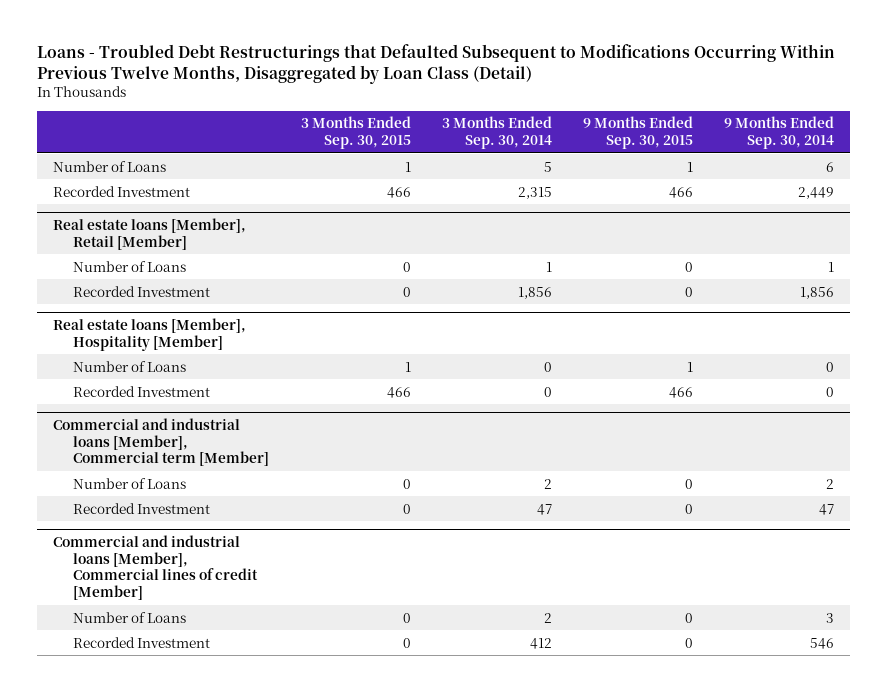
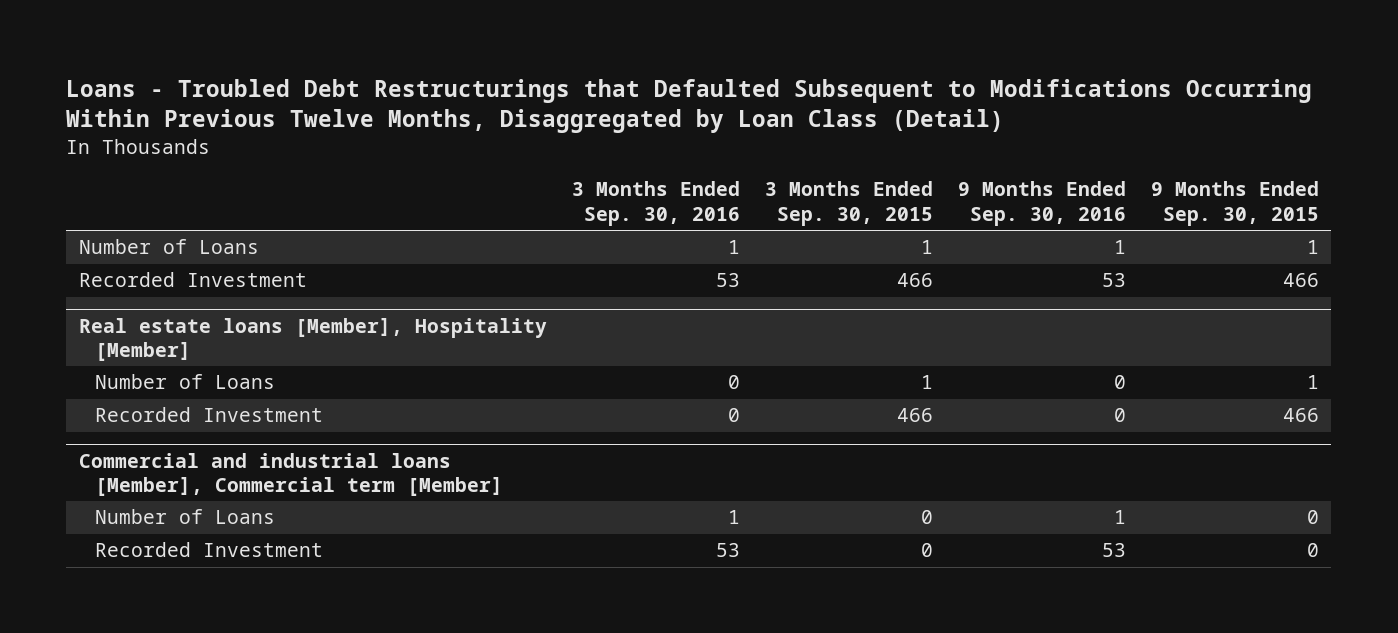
- | 3 Months Ended Sep. 30, 2015 | 3 Months Ended Sep. 30, 2014 | 9 Months Ended Sep. 30, 2015 | 9 Months Ended Sep. 30, 2014
+ | 3 Months Ended Sep. 30, 2016 | 3 Months Ended Sep. 30, 2015 | 9 Months Ended Sep. 30, 2016 | 9 Months Ended Sep. 30, 2015
- Real estate loans [Member], Retail [Member]
- Number of Loans | 0 | 1 | 0 | 1
- Recorded Investment | 0 | 1,856 | 0 | 1,856
- Commercial and industrial loans [Member], Commercial lines of credit [Member]
- Number of Loans | 0 | 2 | 0 | 3
- Recorded Investment | 0 | 412 | 0 | 546

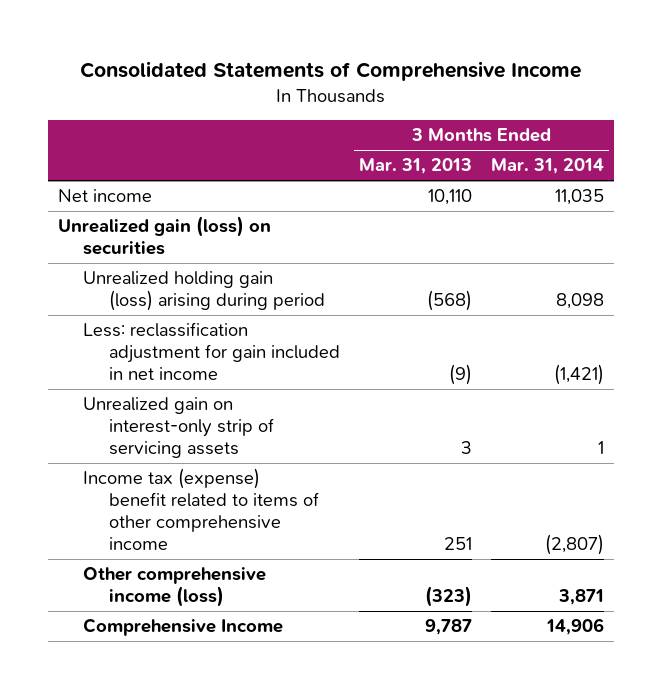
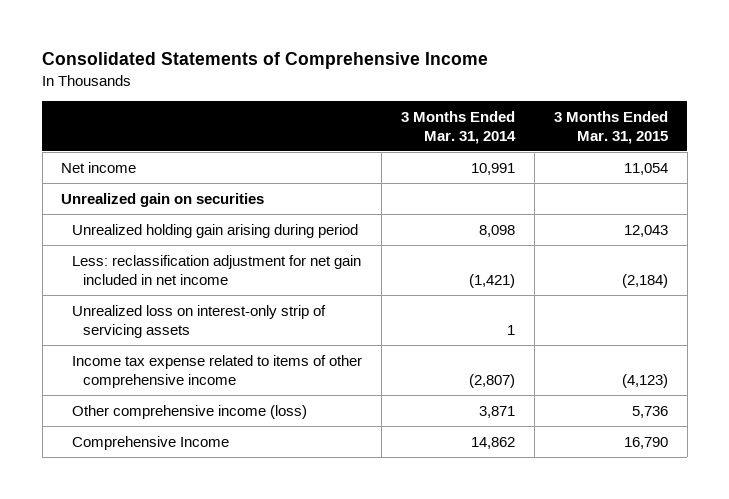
- | 3 Months Ended Mar. 31, 2013 | 3 Months Ended Mar. 31, 2014
+ | 3 Months Ended Mar. 31, 2014 | 3 Months Ended Mar. 31, 2015
- Net income | 10,110 | 11,035
- Unrealized gain (loss) on securities
- Unrealized holding gain (loss) arising during period | (568) | 8,098
- Less: reclassification adjustment for gain included in net income | (9) | (1,421)
- Unrealized gain on interest-only strip of servicing assets | 3 | 1
- Income tax (expense) benefit related to items of other comprehensive income | 251 | (2,807)
+ Net income | 10,991 | 11,054
+ Unrealized gain on securities
+ Unrealized holding gain arising during period | 8,098 | 12,043
+ Less: reclassification adjustment for net gain included in net income | (1,421) | (2,184)
+ Unrealized loss on interest-only strip of servicing assets | 1 |
+ Income tax expense related to items of other comprehensive income | (2,807) | (4,123)
- Comprehensive Income | 9,787 | 14,906
+ Comprehensive Income | 14,862 | 16,790

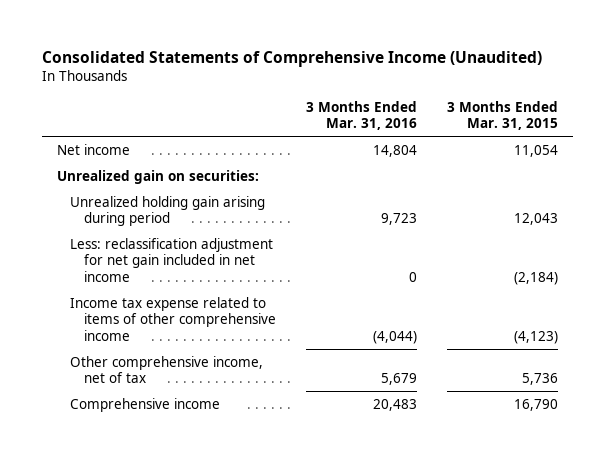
- Consolidated Statements of Comprehensive Income
+ Consolidated Statements of Comprehensive Income (Unaudited)
- | 3 Months Ended Mar. 31, 2014 | 3 Months Ended Mar. 31, 2015
+ | 3 Months Ended Mar. 31, 2016 | 3 Months Ended Mar. 31, 2015
- Unrealized gain on securities
+ Unrealized gain on securities:
- Unrealized loss on interest-only strip of servicing assets | 1 |
- Other comprehensive income (loss) | 3,871 | 5,736
- Comprehensive Income | 14,862 | 16,790
+ Other comprehensive income, net of tax | 5,679 | 5,736
+ Comprehensive income | 20,483 | 16,790

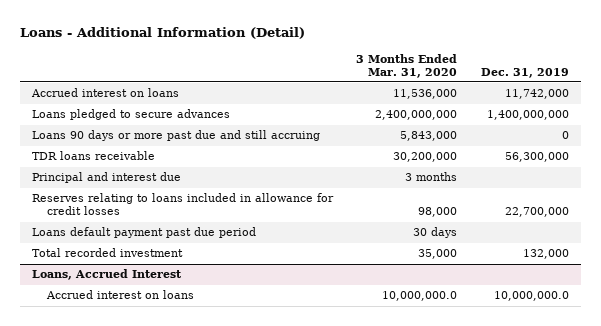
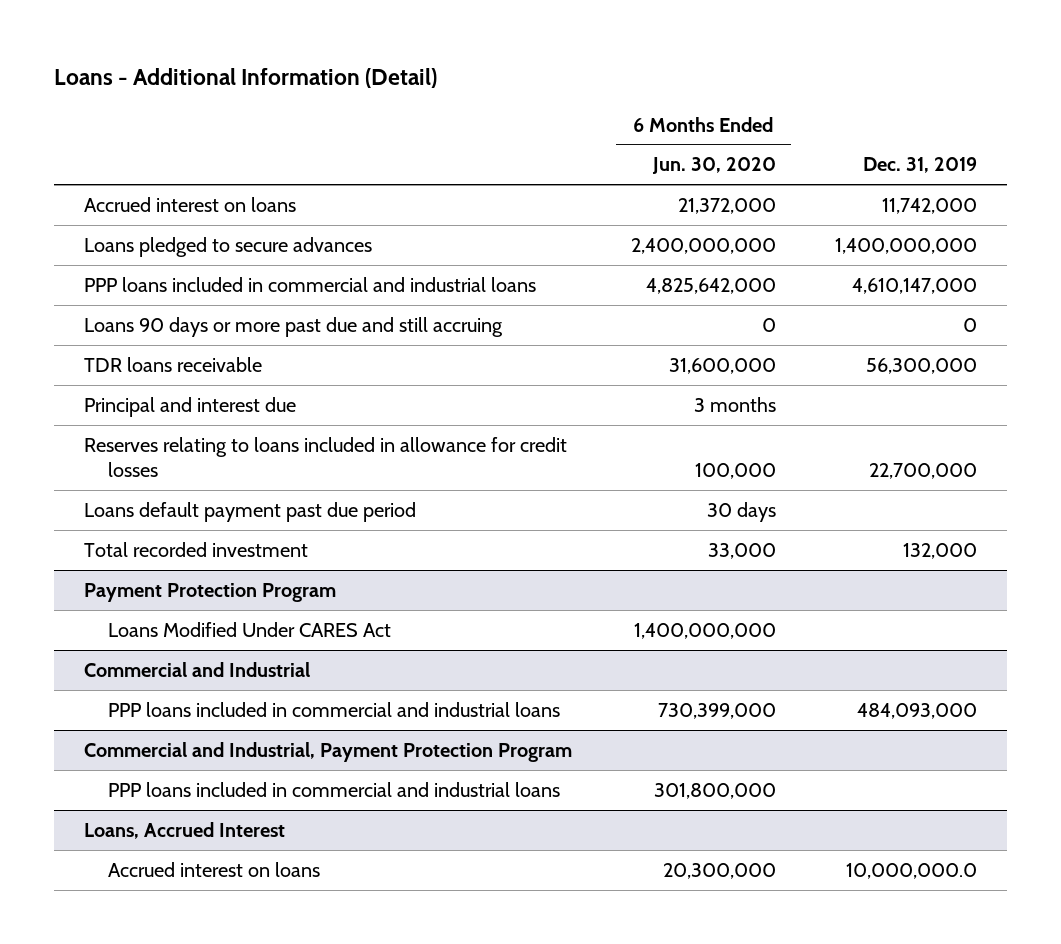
- | 3 Months Ended Mar. 31, 2020 | Dec. 31, 2019
+ | 6 Months Ended Jun. 30, 2020 | Dec. 31, 2019
+ PPP loans included in commercial and industrial loans | 4,825,642,000 | 4,610,147,000
+ Payment Protection Program
+ Loans Modified Under CARES Act | 1,400,000,000 |
+ Commercial and Industrial
+ PPP loans included in commercial and industrial loans | 730,399,000 | 484,093,000
+ Commercial and Industrial, Payment Protection Program
+ PPP loans included in commercial and industrial loans | 301,800,000 |

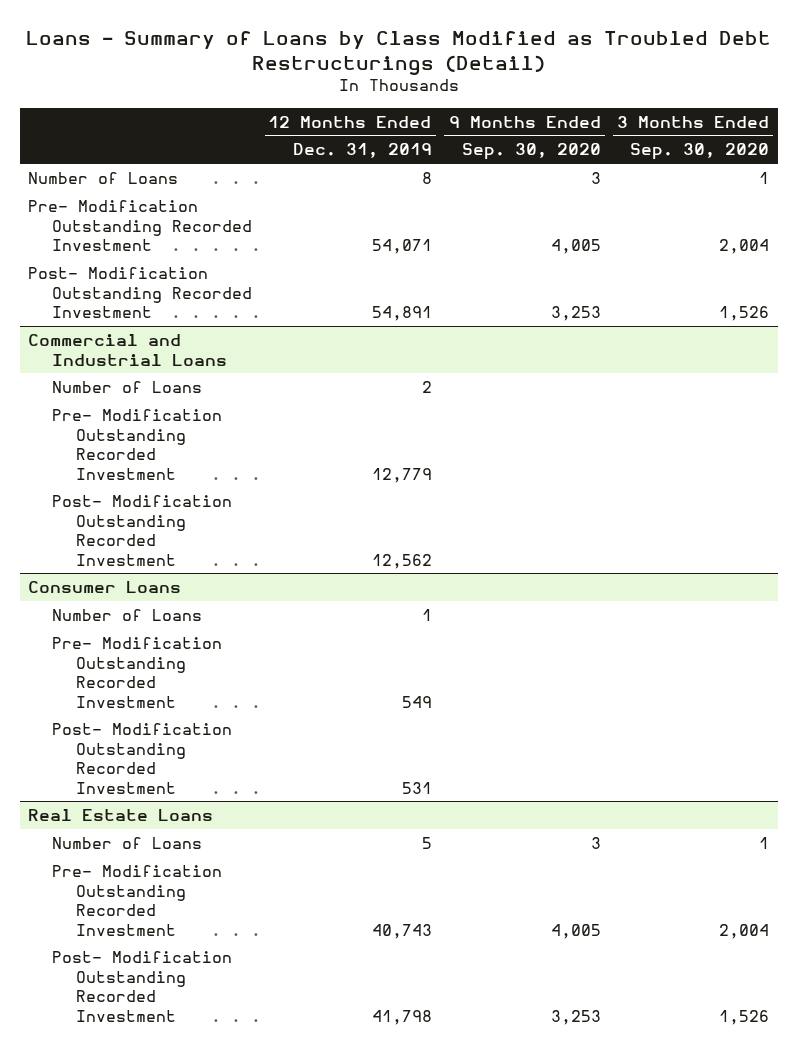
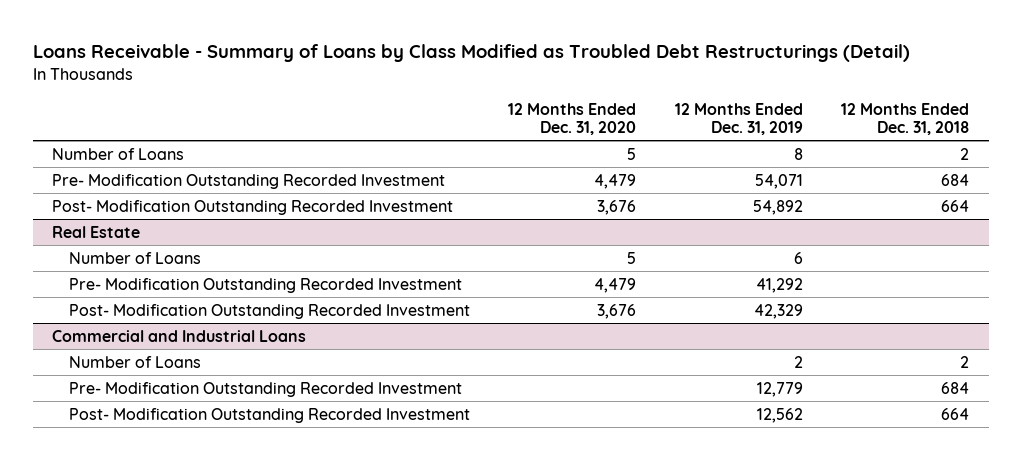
- Loans - Summary of Loans by Class Modified as Troubled Debt Restructurings (Detail)
+ Loans Receivable - Summary of Loans by Class Modified as Troubled Debt Restructurings (Detail)
- | 12 Months Ended Dec. 31, 2019 | 9 Months Ended Sep. 30, 2020 | 3 Months Ended Sep. 30, 2020
+ | 12 Months Ended Dec. 31, 2020 | 12 Months Ended Dec. 31, 2019 | 12 Months Ended Dec. 31, 2018
- Post- Modification Outstanding Recorded Investment | 54,891 | 3,253 | 1,526
+ Post- Modification Outstanding Recorded Investment | 3,676 | 54,892 | 664
+ Real Estate
+ Number of Loans | 5 | 6 |
+ Pre- Modification Outstanding Recorded Investment | 4,479 | 41,292 |
+ Post- Modification Outstanding Recorded Investment | 3,676 | 42,329 |
- Consumer Loans
- Number of Loans | 1 | |
- Pre- Modification Outstanding Recorded Investment | 549 | |
- Post- Modification Outstanding Recorded Investment | 531 | |
- Real Estate Loans
- Number of Loans | 5 | 3 | 1
- Pre- Modification Outstanding Recorded Investment | 40,743 | 4,005 | 2,004
- Post- Modification Outstanding Recorded Investment | 41,798 | 3,253 | 1,526

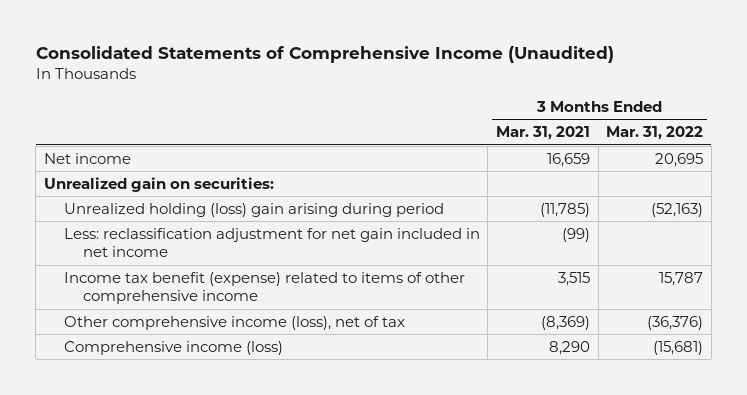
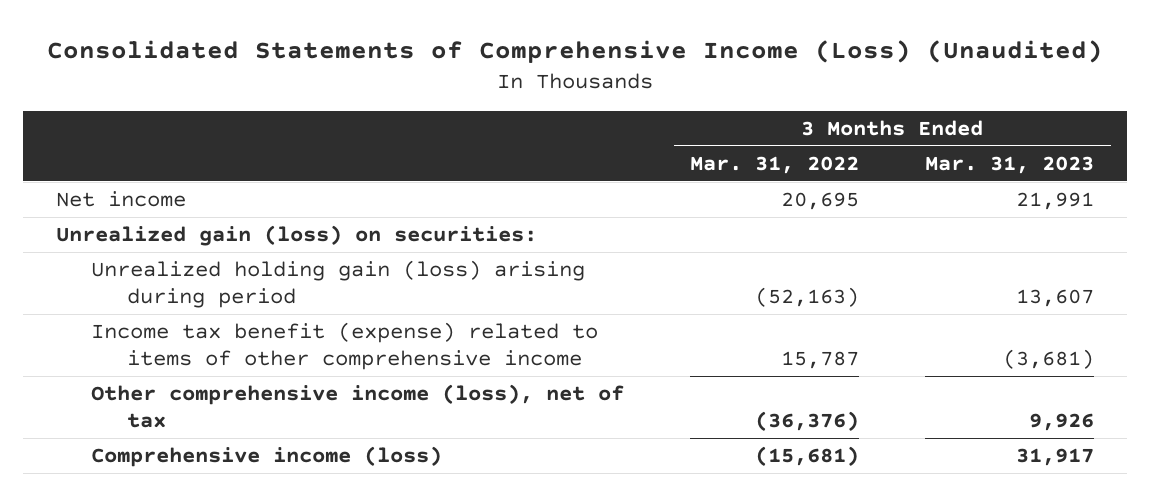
- Consolidated Statements of Comprehensive Income (Unaudited)
+ Consolidated Statements of Comprehensive Income (Loss) (Unaudited)
- | 3 Months Ended Mar. 31, 2021 | 3 Months Ended Mar. 31, 2022
+ | 3 Months Ended Mar. 31, 2022 | 3 Months Ended Mar. 31, 2023
- Unrealized gain on securities:
- Unrealized holding (loss) gain arising during period | (11,785) | (52,163)
- Less: reclassification adjustment for net gain included in net income | (99) |
+ Unrealized gain (loss) on securities:
+ Unrealized holding gain (loss) arising during period | (52,163) | 13,607

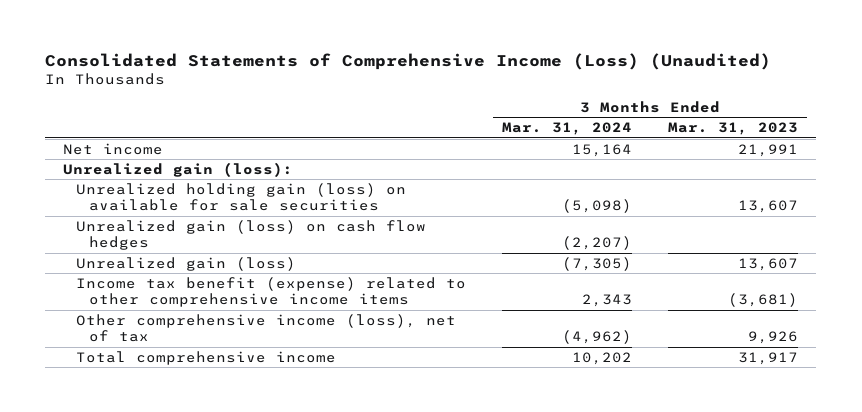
- | 3 Months Ended Mar. 31, 2022 | 3 Months Ended Mar. 31, 2023
+ | 3 Months Ended Mar. 31, 2024 | 3 Months Ended Mar. 31, 2023
- Unrealized gain (loss) on securities:
- Unrealized holding gain (loss) arising during period | (52,163) | 13,607
- Income tax benefit (expense) related to items of other comprehensive income | 15,787 | (3,681)
+ Unrealized gain (loss):
+ Unrealized holding gain (loss) on available for sale securities | (5,098) | 13,607
+ Unrealized gain (loss) on cash flow hedges | (2,207) |
+ Unrealized gain (loss) | (7,305) | 13,607
+ Income tax benefit (expense) related to other comprehensive income items | 2,343 | (3,681)
- Comprehensive income (loss) | (15,681) | 31,917
+ Total comprehensive income | 10,202 | 31,917

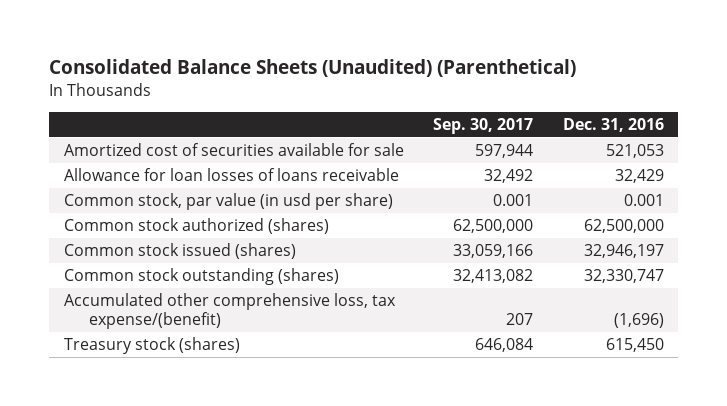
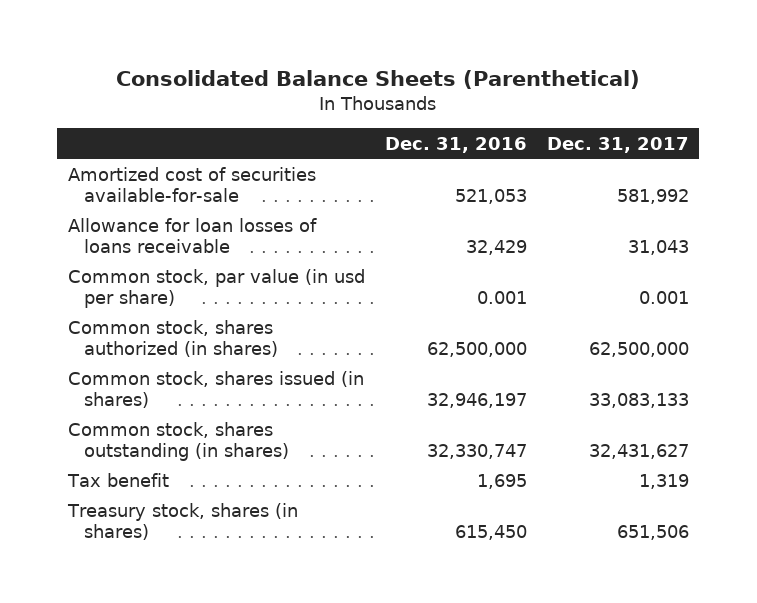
- Consolidated Balance Sheets (Unaudited) (Parenthetical)
+ Consolidated Balance Sheets (Parenthetical)
- | Sep. 30, 2017 | Dec. 31, 2016
+ | Dec. 31, 2016 | Dec. 31, 2017
- Amortized cost of securities available for sale | 597,944 | 521,053
+ Amortized cost of securities available-for-sale | 521,053 | 581,992
- Common stock authorized (shares) | 62,500,000 | 62,500,000
- Common stock issued (shares) | 33,059,166 | 32,946,197
- Common stock outstanding (shares) | 32,413,082 | 32,330,747
- Accumulated other comprehensive loss, tax expense/(benefit) | 207 | (1,696)
- Treasury stock (shares) | 646,084 | 615,450
+ Common stock, shares authorized (in shares) | 62,500,000 | 62,500,000
+ Common stock, shares issued (in shares) | 32,946,197 | 33,083,133
+ Common stock, shares outstanding (in shares) | 32,330,747 | 32,431,627
+ Tax benefit | 1,695 | 1,319
+ Treasury stock, shares (in shares) | 615,450 | 651,506

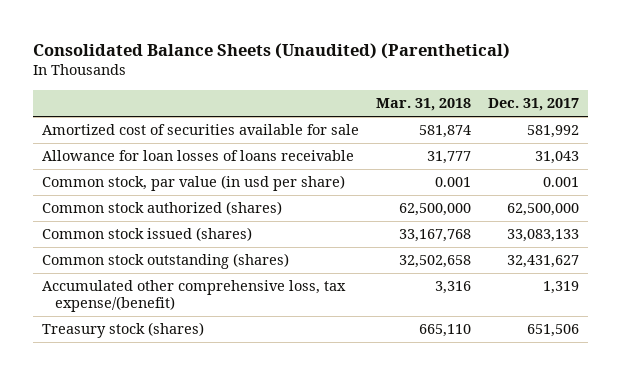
- Consolidated Balance Sheets (Parenthetical)
+ Consolidated Balance Sheets (Unaudited) (Parenthetical)
- | Dec. 31, 2016 | Dec. 31, 2017
+ | Mar. 31, 2018 | Dec. 31, 2017
- Amortized cost of securities available-for-sale | 521,053 | 581,992
+ Amortized cost of securities available for sale | 581,874 | 581,992
- Common stock, shares authorized (in shares) | 62,500,000 | 62,500,000
- Common stock, shares issued (in shares) | 32,946,197 | 33,083,133
- Common stock, shares outstanding (in shares) | 32,330,747 | 32,431,627
- Tax benefit | 1,695 | 1,319
- Treasury stock, shares (in shares) | 615,450 | 651,506
+ Common stock authorized (shares) | 62,500,000 | 62,500,000
+ Common stock issued (shares) | 33,167,768 | 33,083,133
+ Common stock outstanding (shares) | 32,502,658 | 32,431,627
+ Accumulated other comprehensive loss, tax expense/(benefit) | 3,316 | 1,319
+ Treasury stock (shares) | 665,110 | 651,506

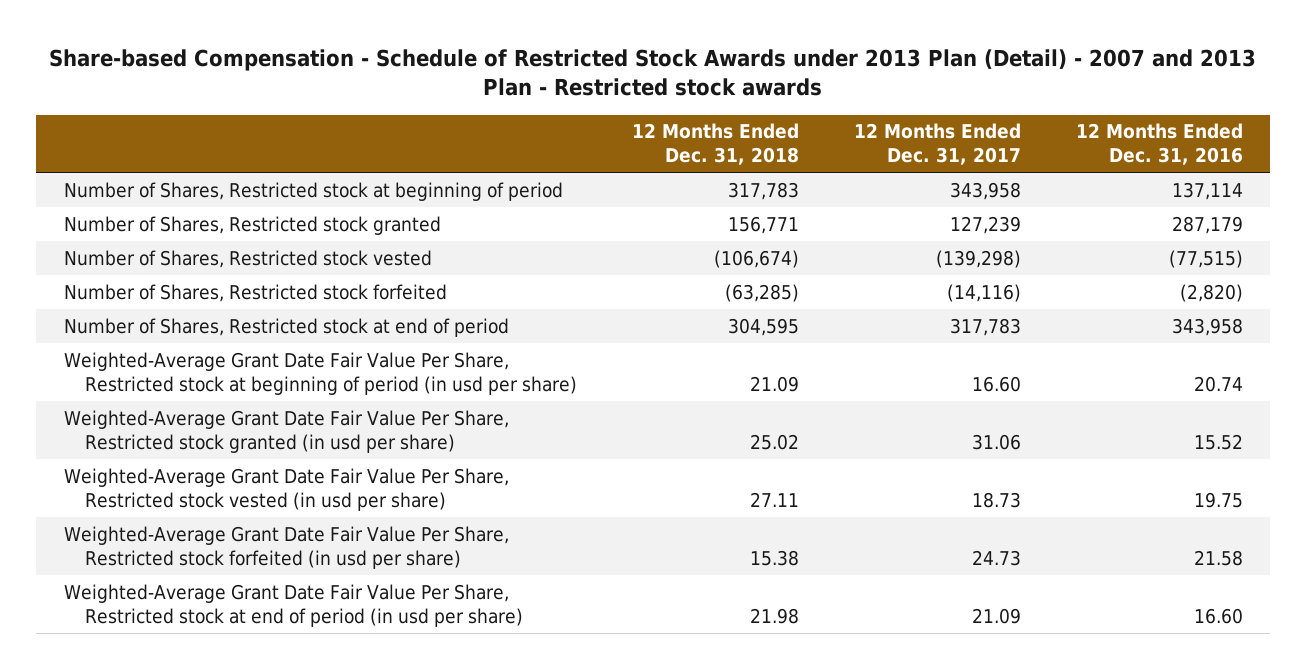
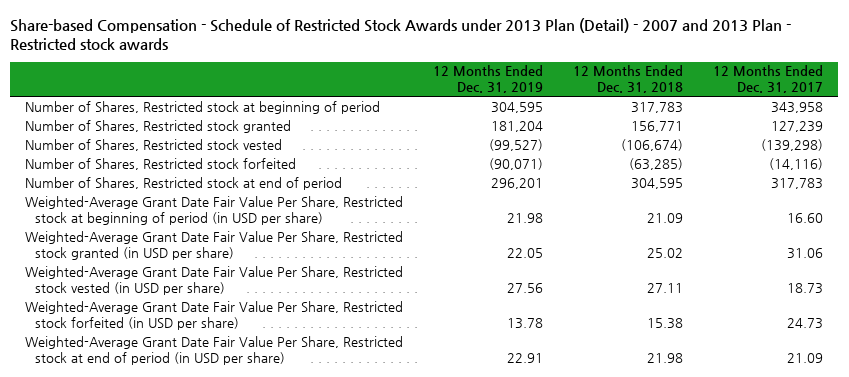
- | 12 Months Ended Dec. 31, 2018 | 12 Months Ended Dec. 31, 2017 | 12 Months Ended Dec. 31, 2016
+ | 12 Months Ended Dec. 31, 2019 | 12 Months Ended Dec. 31, 2018 | 12 Months Ended Dec. 31, 2017
- Weighted-Average Grant Date Fair Value Per Share, Restricted stock at beginning of period (in usd per share) | 21.09 | 16.60 | 20.74
- Weighted-Average Grant Date Fair Value Per Share, Restricted stock granted (in usd per share) | 25.02 | 31.06 | 15.52
- Weighted-Average Grant Date Fair Value Per Share, Restricted stock vested (in usd per share) | 27.11 | 18.73 | 19.75
- Weighted-Average Grant Date Fair Value Per Share, Restricted stock forfeited (in usd per share) | 15.38 | 24.73 | 21.58
- Weighted-Average Grant Date Fair Value Per Share, Restricted stock at end of period (in usd per share) | 21.98 | 21.09 | 16.60
+ Weighted-Average Grant Date Fair Value Per Share, Restricted stock at beginning of period (in USD per share) | 21.98 | 21.09 | 16.60
+ Weighted-Average Grant Date Fair Value Per Share, Restricted stock granted (in USD per share) | 22.05 | 25.02 | 31.06
+ Weighted-Average Grant Date Fair Value Per Share, Restricted stock vested (in USD per share) | 27.56 | 27.11 | 18.73
+ Weighted-Average Grant Date Fair Value Per Share, Restricted stock forfeited (in USD per share) | 13.78 | 15.38 | 24.73
+ Weighted-Average Grant Date Fair Value Per Share, Restricted stock at end of period (in USD per share) | 22.91 | 21.98 | 21.09

